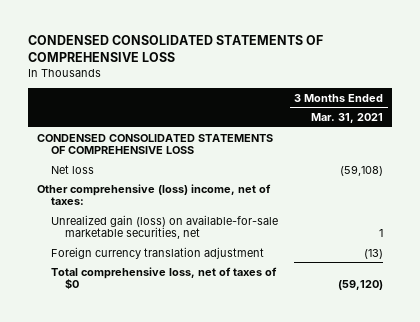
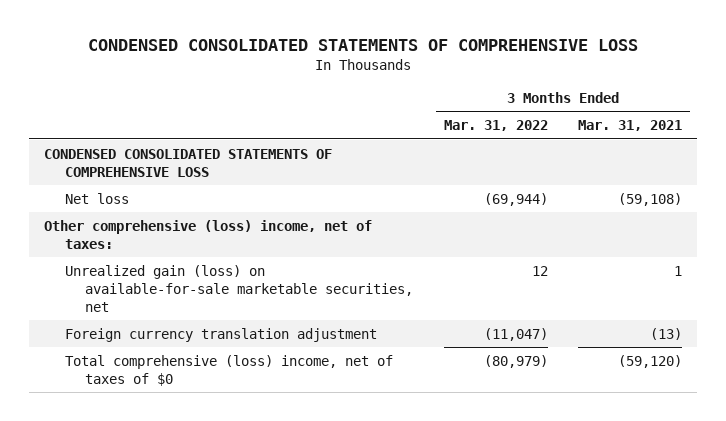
- | 3 Months Ended Mar. 31, 2021
+ | 3 Months Ended Mar. 31, 2022 | 3 Months Ended Mar. 31, 2021
- Total comprehensive loss, net of taxes of $0 | (59,120)
+ Total comprehensive (loss) income, net of taxes of $0 | (80,979) | (59,120)

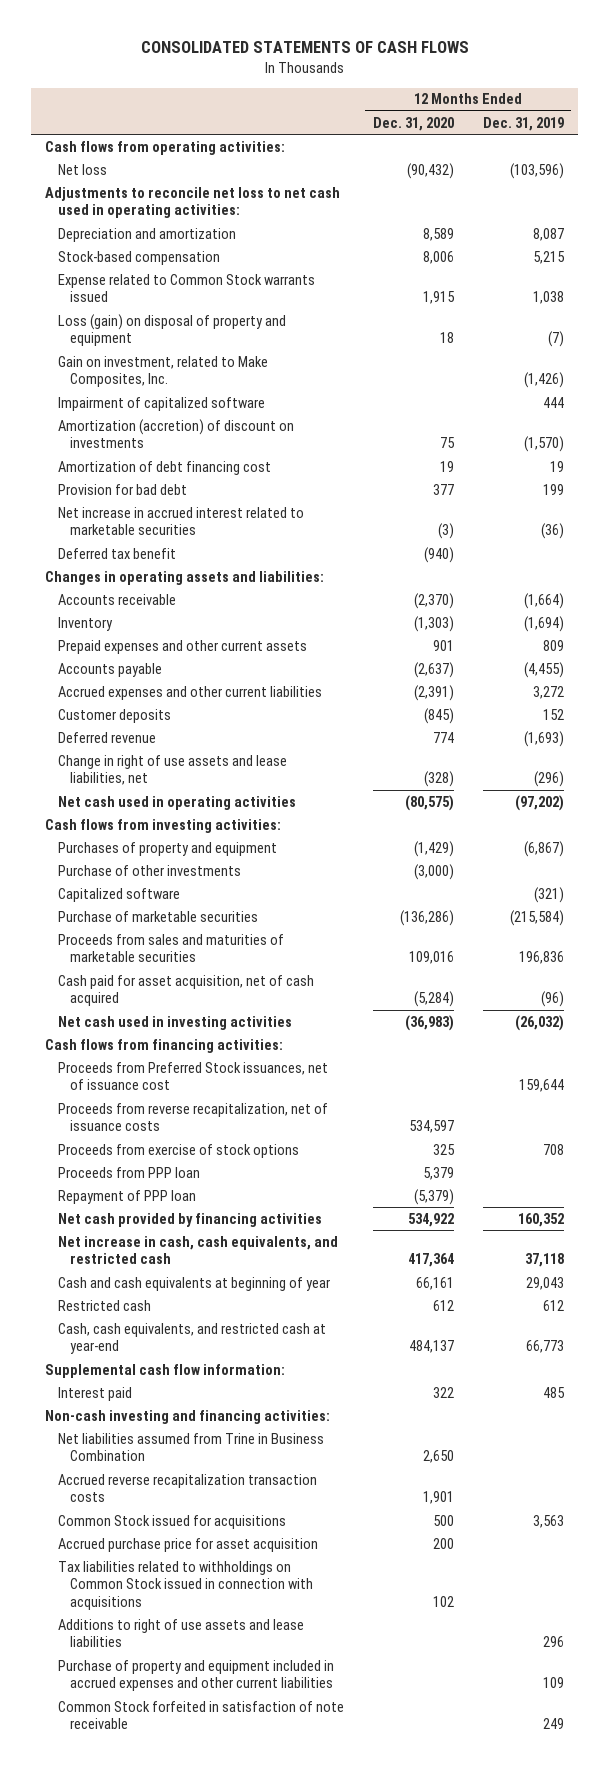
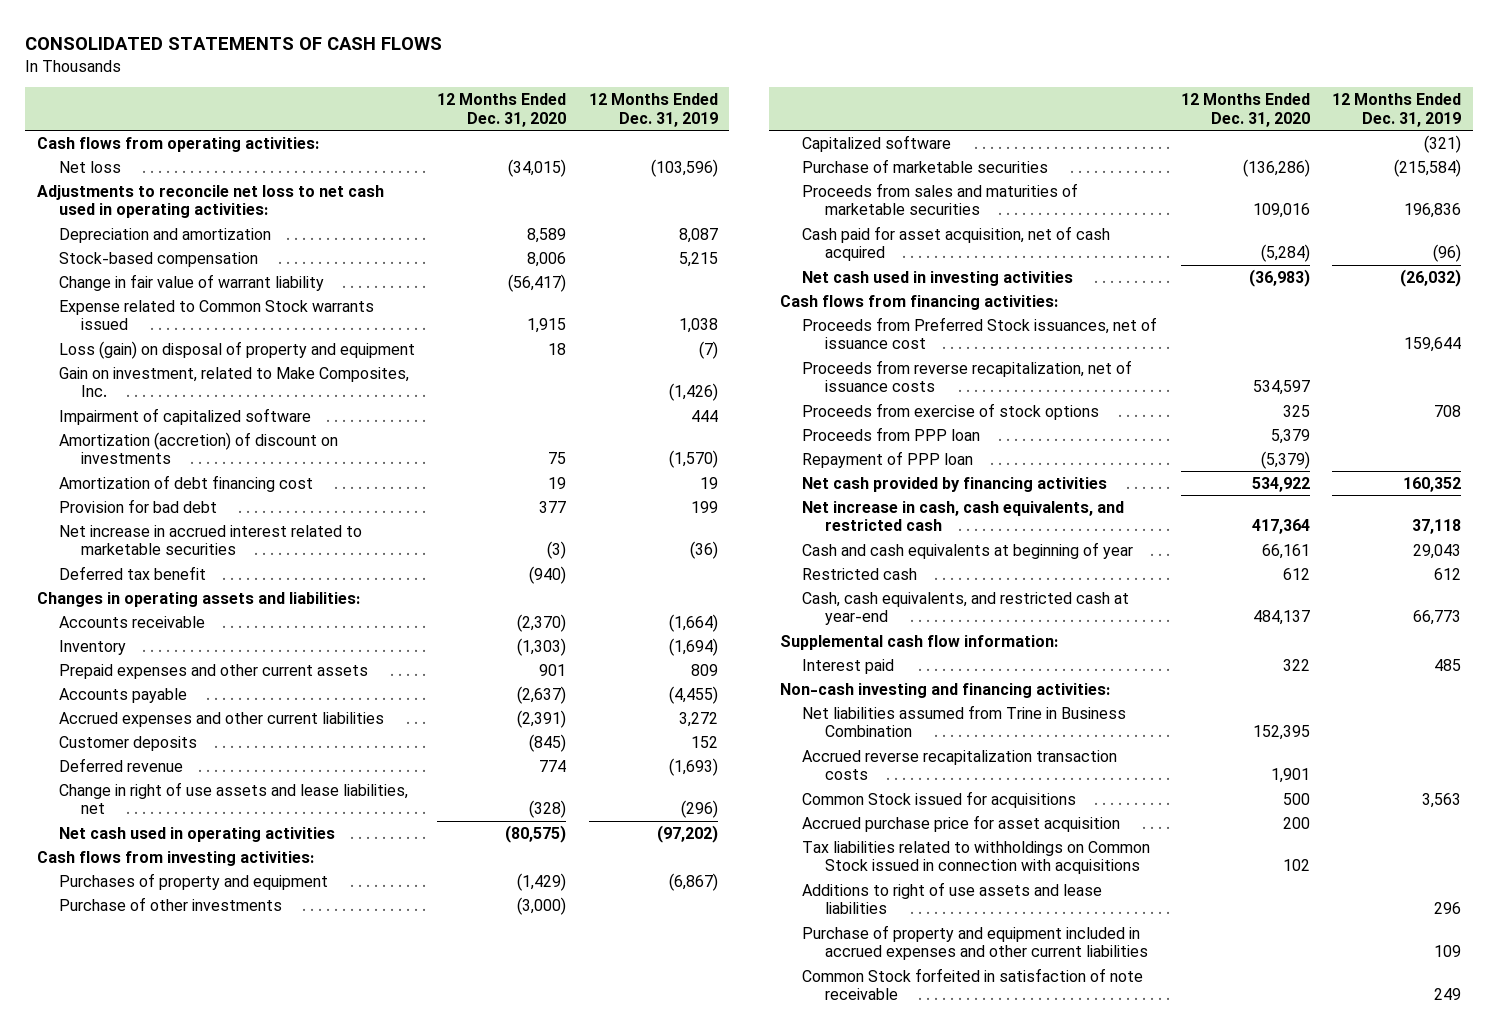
- Net loss | (90,432) | (103,596)
+ Net loss | (34,015) | (103,596)
+ Change in fair value of warrant liability | (56,417) |
- Net liabilities assumed from Trine in Business Combination | 2,650 |
+ Net liabilities assumed from Trine in Business Combination | 152,395 |

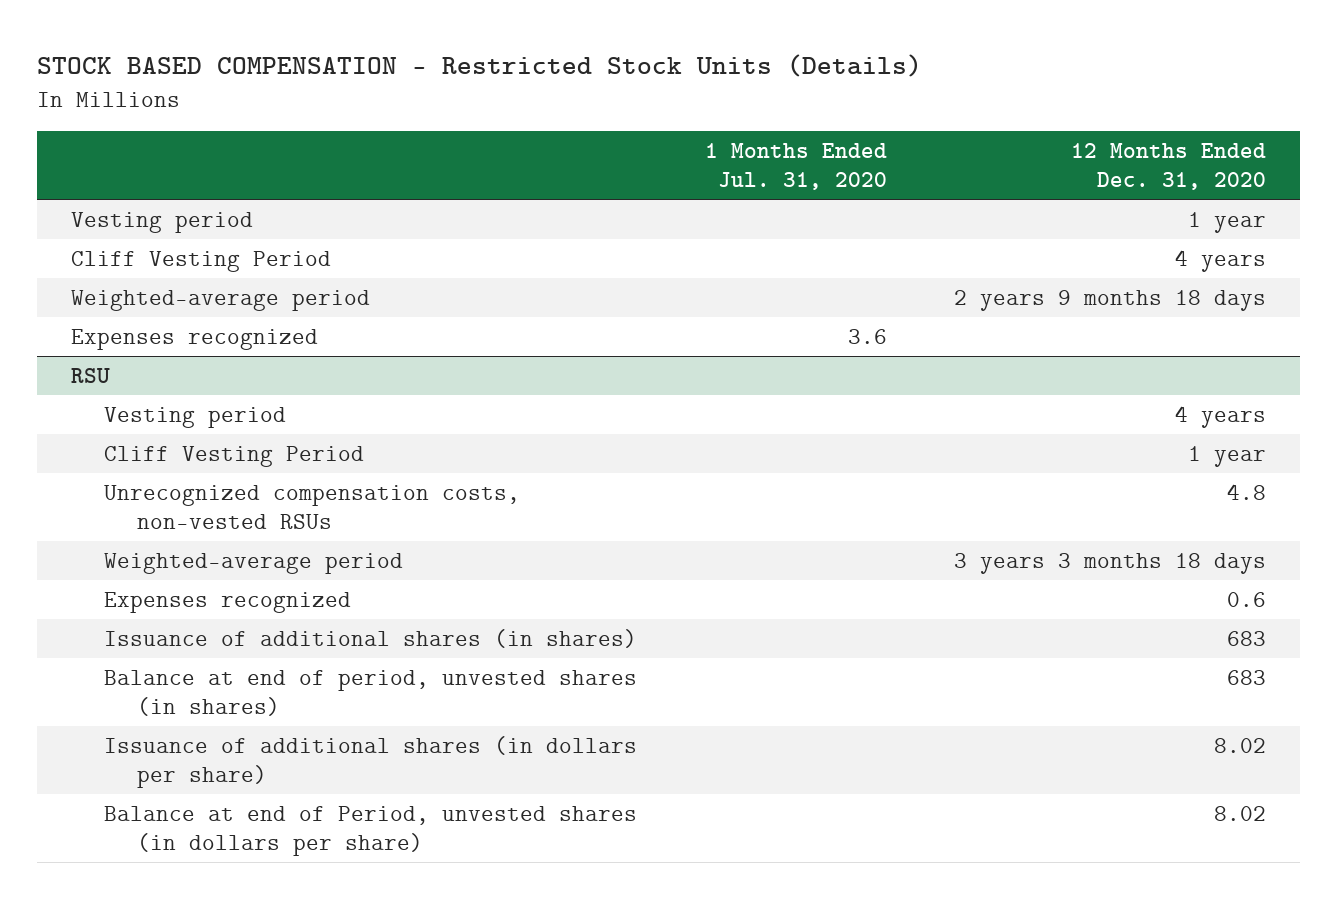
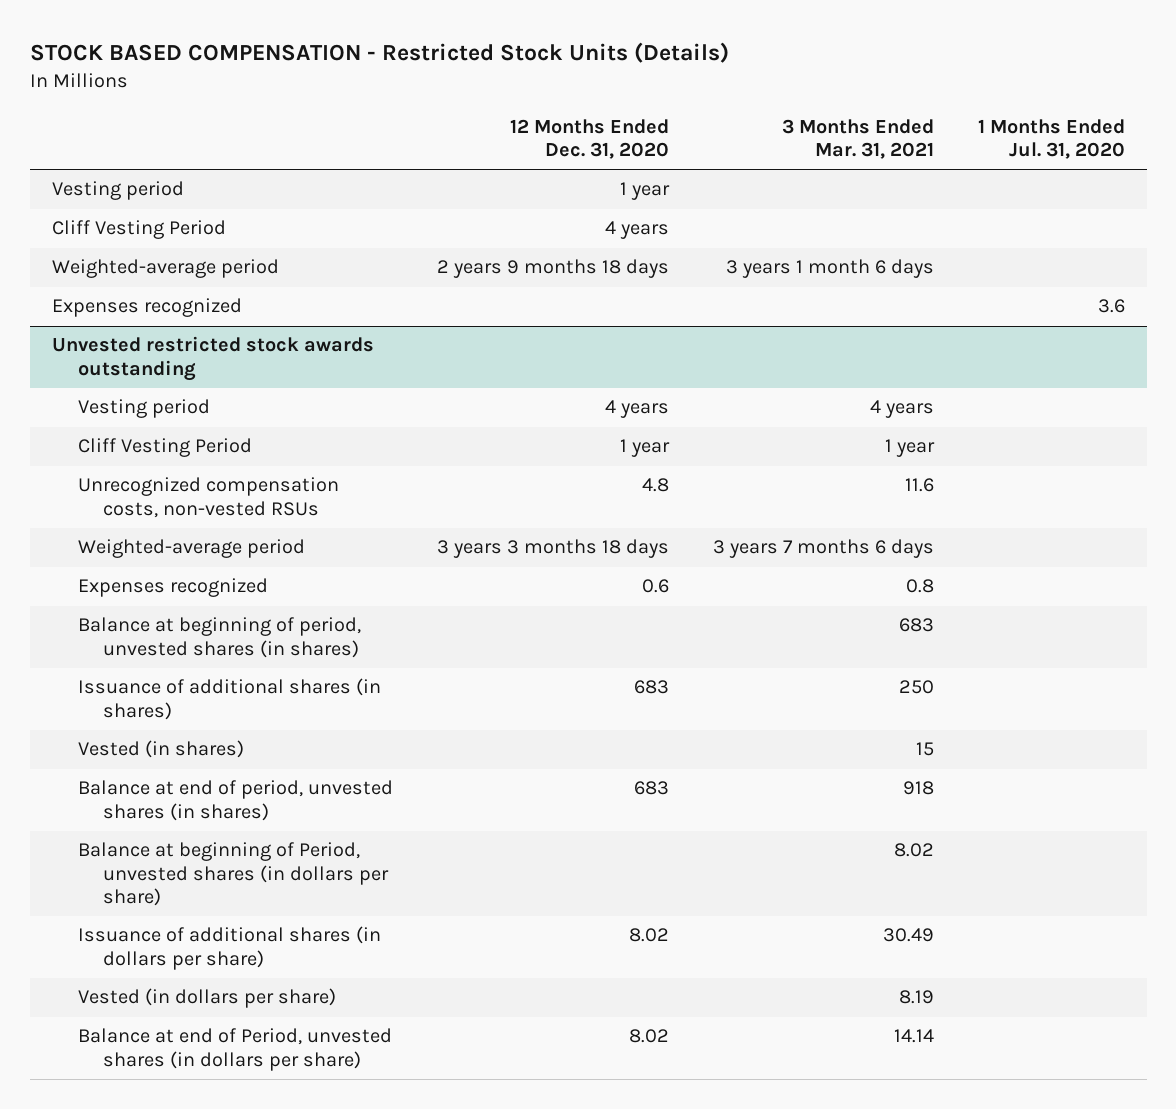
- | 1 Months Ended Jul. 31, 2020 | 12 Months Ended Dec. 31, 2020
+ | 12 Months Ended Dec. 31, 2020 | 3 Months Ended Mar. 31, 2021 | 1 Months Ended Jul. 31, 2020
- RSU
+ Unvested restricted stock awards outstanding
+ Balance at beginning of period, unvested shares (in shares) | | 683 |
+ Vested (in shares) | | 15 |
+ Balance at beginning of Period, unvested shares (in dollars per share) | | 8.02 |
+ Vested (in dollars per share) | | 8.19 |

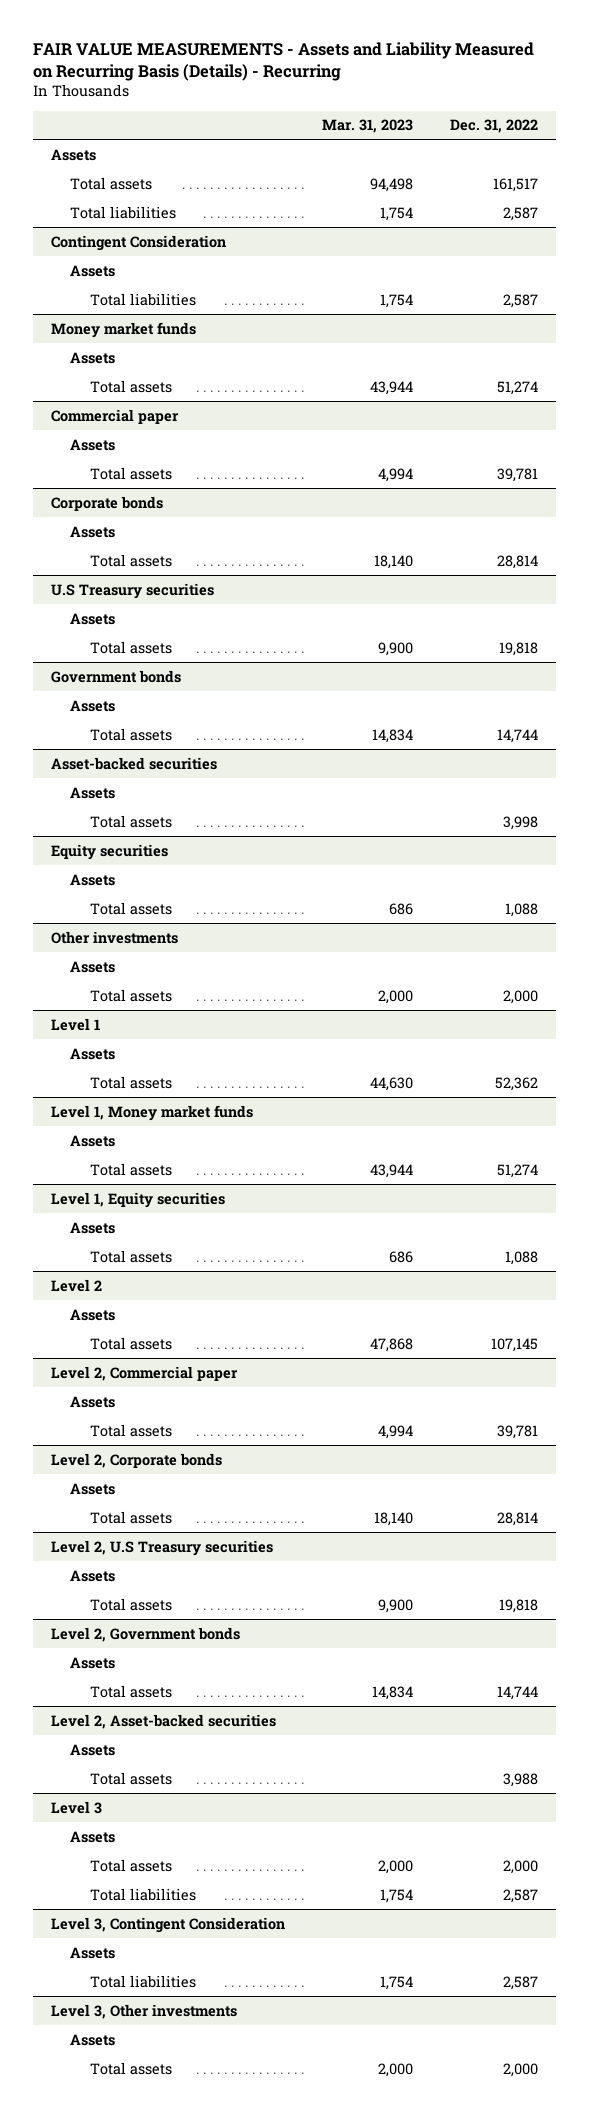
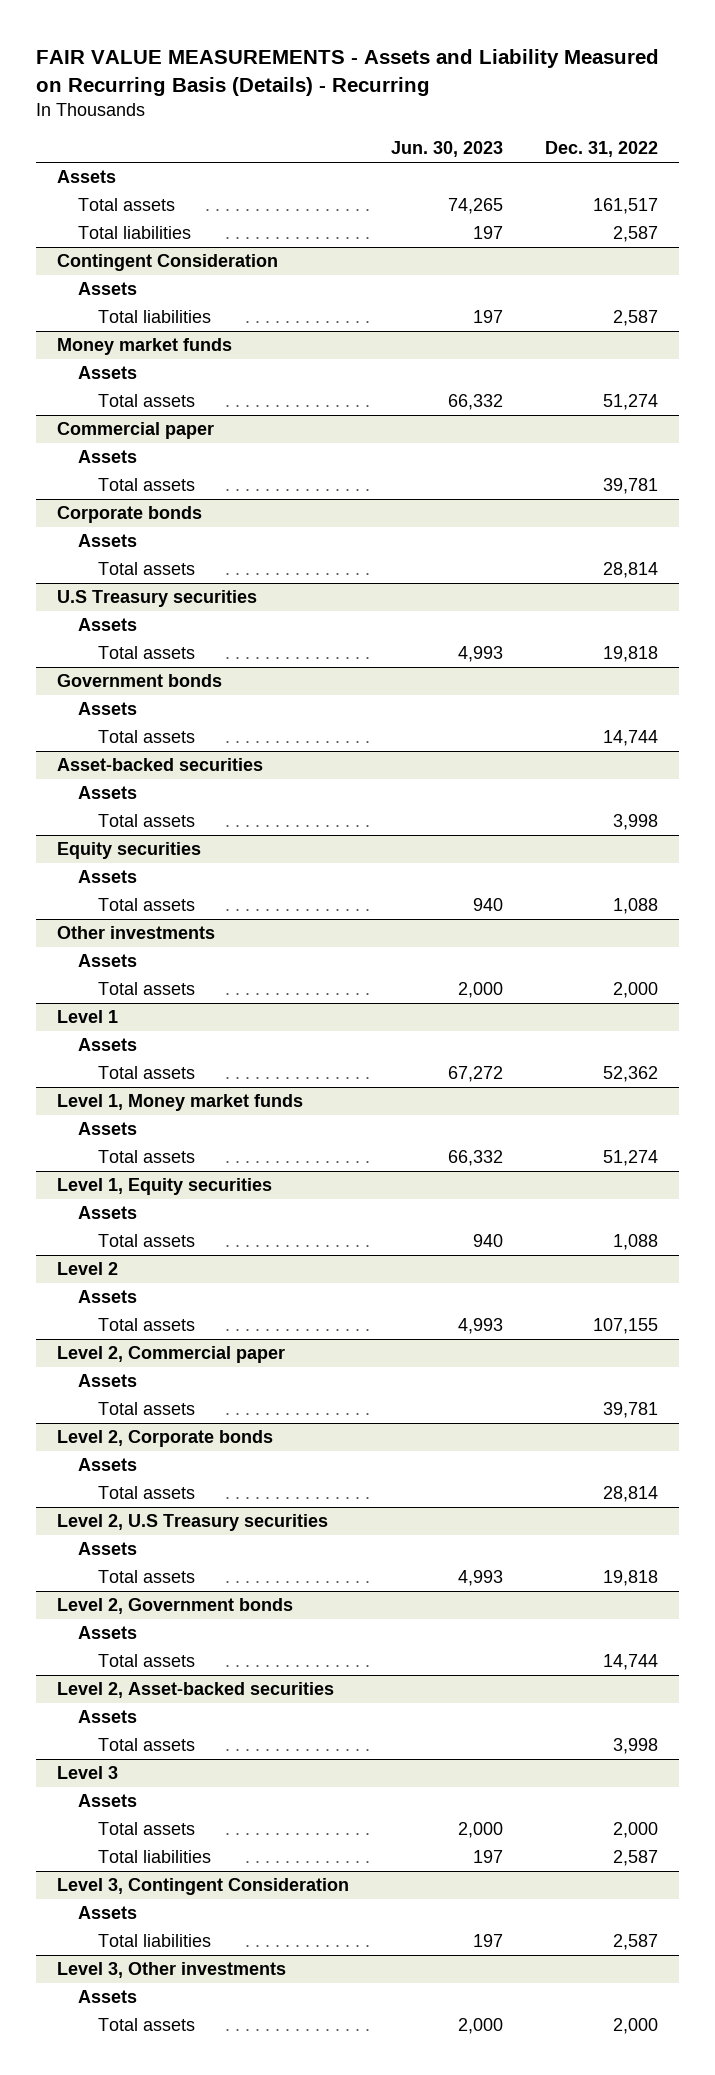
- | Mar. 31, 2023 | Dec. 31, 2022
+ | Jun. 30, 2023 | Dec. 31, 2022
@ Level 2
- Total assets | 47,868 | 107,145
+ Total assets | 4,993 | 107,155
@ Level 2, Asset-backed securities
- Total assets | | 3,988
+ Total assets | | 3,998

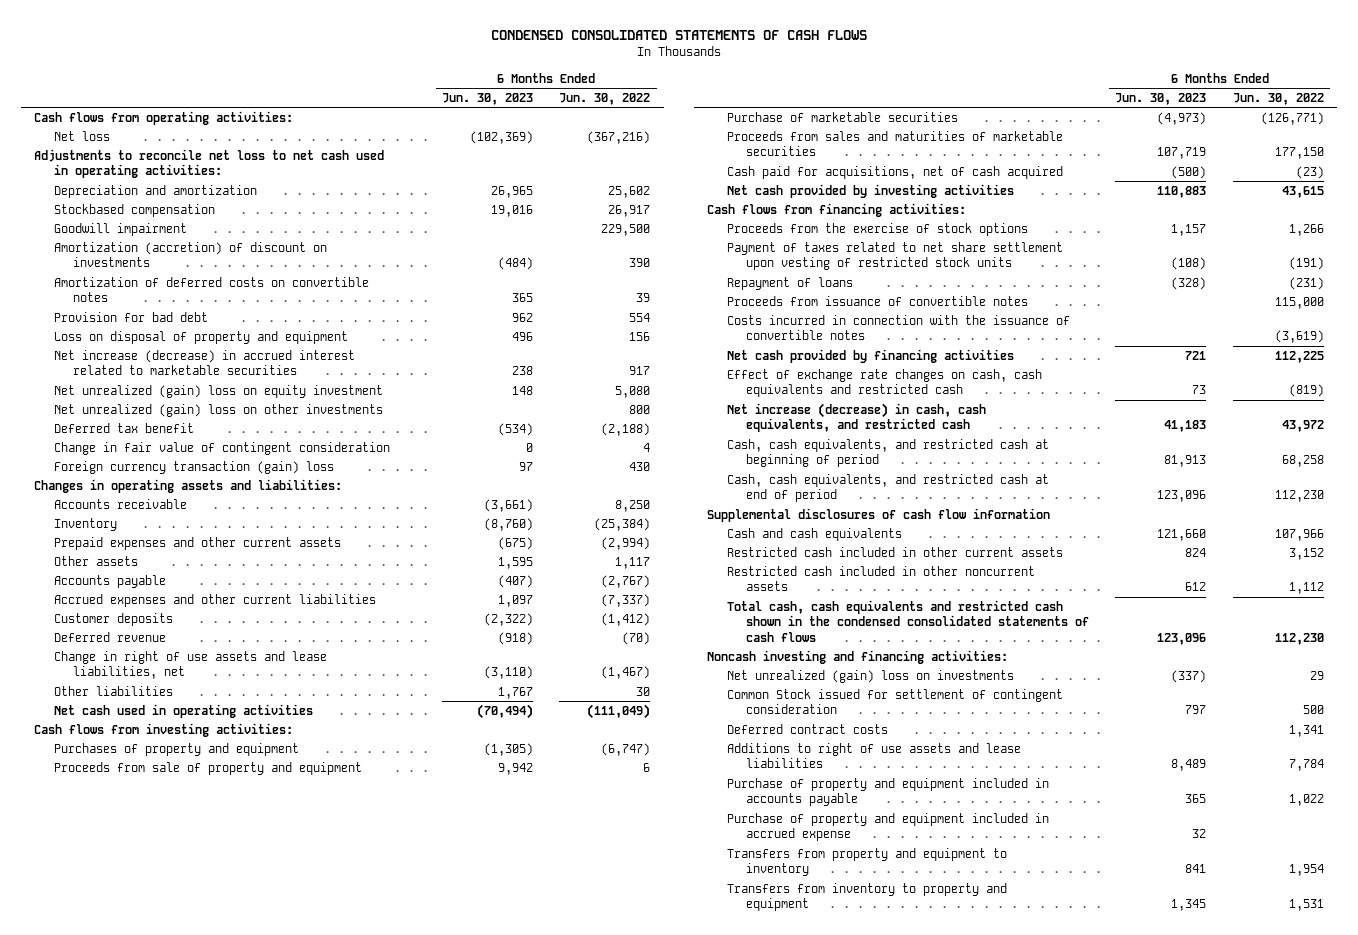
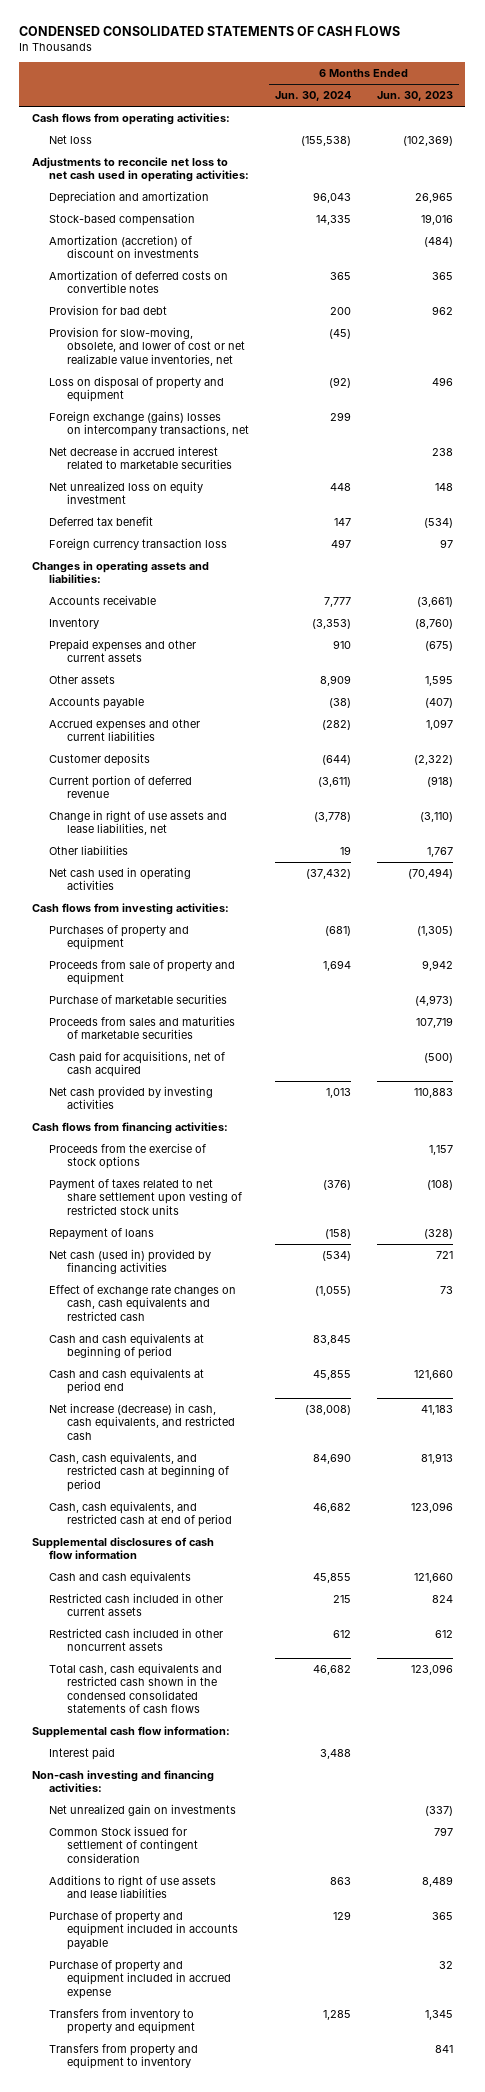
- | 6 Months Ended Jun. 30, 2023 | 6 Months Ended Jun. 30, 2022
+ | 6 Months Ended Jun. 30, 2024 | 6 Months Ended Jun. 30, 2023
- Stockbased compensation | 19,016 | 26,917
- Goodwill impairment | | 229,500
+ Stock-based compensation | 14,335 | 19,016
+ Provision for slow-moving, obsolete, and lower of cost or net realizable value inventories, net | (45) |
- Net increase (decrease) in accrued interest related to marketable securities | 238 | 917
- Net unrealized (gain) loss on equity investment | 148 | 5,080
- Net unrealized (gain) loss on other investments | | 800
+ Foreign exchange (gains) losses on intercompany transactions, net | 299 |
+ Net decrease in accrued interest related to marketable securities | | 238
+ Net unrealized loss on equity investment | 448 | 148
- Change in fair value of contingent consideration | 0 | 4
- Foreign currency transaction (gain) loss | 97 | 430
+ Foreign currency transaction loss | 497 | 97
- Deferred revenue | (918) | (70)
+ Current portion of deferred revenue | (3,611) | (918)
- Proceeds from issuance of convertible notes | | 115,000
- Costs incurred in connection with the issuance of convertible notes | | (3,619)
- Net cash provided by financing activities | 721 | 112,225
+ Net cash (used in) provided by financing activities | (534) | 721
+ Cash and cash equivalents at beginning of period | 83,845 |
+ Cash and cash equivalents at period end | 45,855 | 121,660
- Noncash investing and financing activities:
- Net unrealized (gain) loss on investments | (337) | 29
+ Supplemental cash flow information:
+ Interest paid | 3,488 |
+ Non-cash investing and financing activities:
+ Net unrealized gain on investments | | (337)
- Deferred contract costs | | 1,341
moved down: Transfers from property and equipment to inventory | | 841

